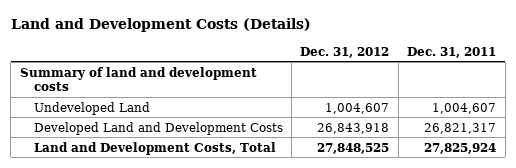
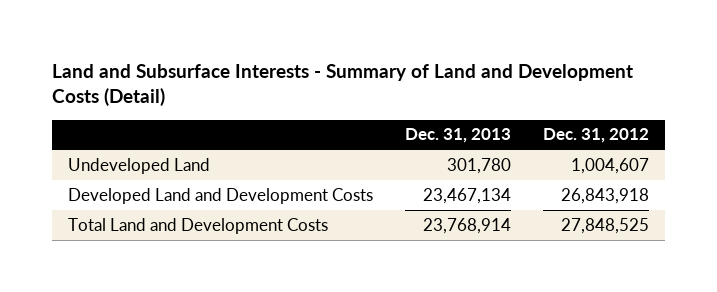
- Land and Development Costs (Details)
+ Land and Subsurface Interests - Summary of Land and Development Costs (Detail)
- | Dec. 31, 2012 | Dec. 31, 2011
+ | Dec. 31, 2013 | Dec. 31, 2012
- Summary of land and development costs
- Land and Development Costs, Total | 27,848,525 | 27,825,924
+ Total Land and Development Costs | 23,768,914 | 27,848,525

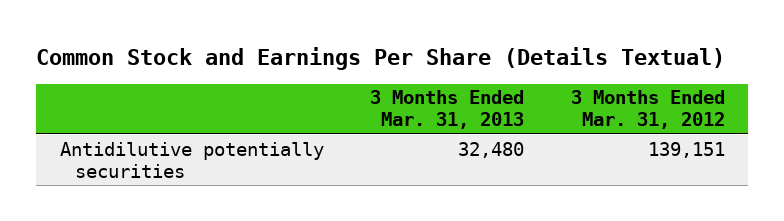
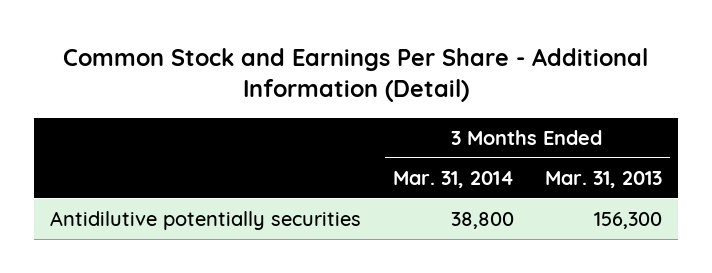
- Common Stock and Earnings Per Share (Details Textual)
+ Common Stock and Earnings Per Share - Additional Information (Detail)
- | 3 Months Ended Mar. 31, 2013 | 3 Months Ended Mar. 31, 2012
+ | 3 Months Ended Mar. 31, 2014 | 3 Months Ended Mar. 31, 2013
- Antidilutive potentially securities | 32,480 | 139,151
+ Antidilutive potentially securities | 38,800 | 156,300

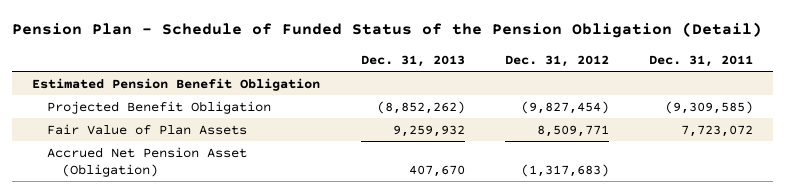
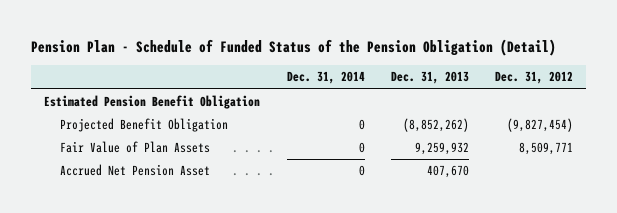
- | Dec. 31, 2013 | Dec. 31, 2012 | Dec. 31, 2011
+ | Dec. 31, 2014 | Dec. 31, 2013 | Dec. 31, 2012
- Accrued Net Pension Asset (Obligation) | 407,670 | (1,317,683) |
+ Accrued Net Pension Asset | 0 | 407,670 |

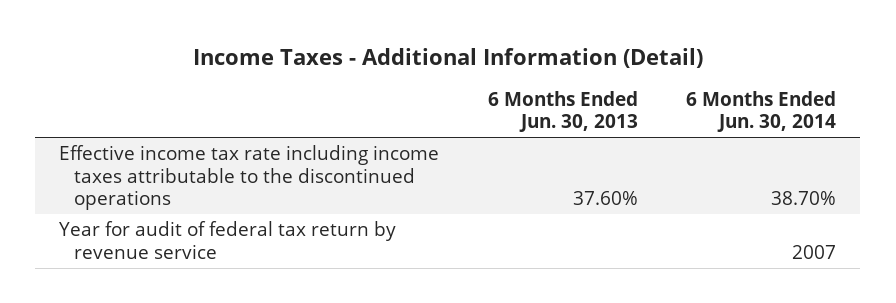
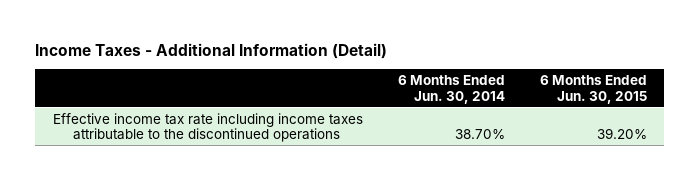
- | 6 Months Ended Jun. 30, 2013 | 6 Months Ended Jun. 30, 2014
+ | 6 Months Ended Jun. 30, 2014 | 6 Months Ended Jun. 30, 2015
- Year for audit of federal tax return by revenue service | | 2007

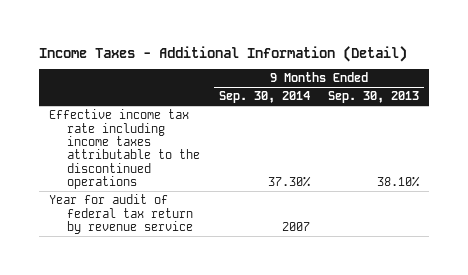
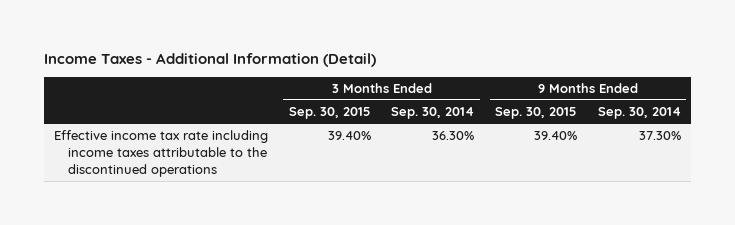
- | 9 Months Ended Sep. 30, 2014 | 9 Months Ended Sep. 30, 2013
+ | 3 Months Ended Sep. 30, 2015 | 3 Months Ended Sep. 30, 2014 | 9 Months Ended Sep. 30, 2015 | 9 Months Ended Sep. 30, 2014
- Year for audit of federal tax return by revenue service | 2007 |

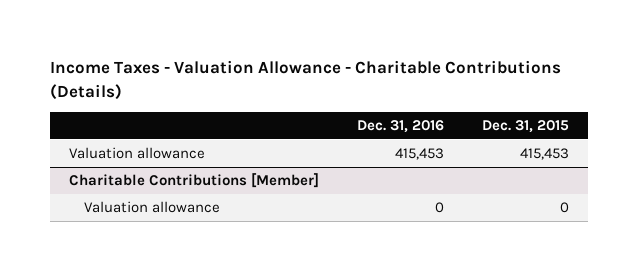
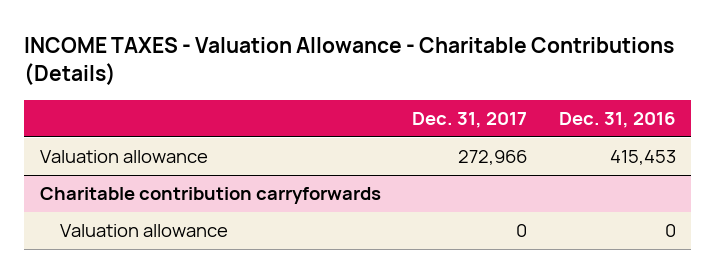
- Income Taxes - Valuation Allowance - Charitable Contributions (Details)
+ INCOME TAXES - Valuation Allowance - Charitable Contributions (Details)
- | Dec. 31, 2016 | Dec. 31, 2015
+ | Dec. 31, 2017 | Dec. 31, 2016
- Charitable Contributions [Member]
+ Charitable contribution carryforwards

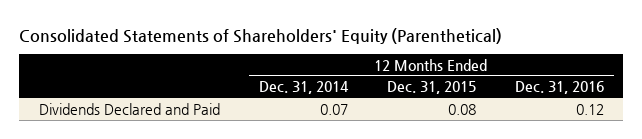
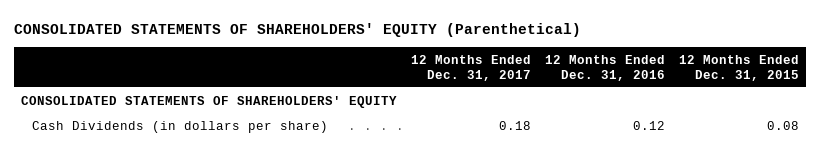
- Consolidated Statements of Shareholders' Equity (Parenthetical)
+ CONSOLIDATED STATEMENTS OF SHAREHOLDERS' EQUITY (Parenthetical)
- | 12 Months Ended Dec. 31, 2014 | 12 Months Ended Dec. 31, 2015 | 12 Months Ended Dec. 31, 2016
+ | 12 Months Ended Dec. 31, 2017 | 12 Months Ended Dec. 31, 2016 | 12 Months Ended Dec. 31, 2015
- Dividends Declared and Paid | 0.07 | 0.08 | 0.12
+ CONSOLIDATED STATEMENTS OF SHAREHOLDERS' EQUITY
+ Cash Dividends (in dollars per share) | 0.18 | 0.12 | 0.08

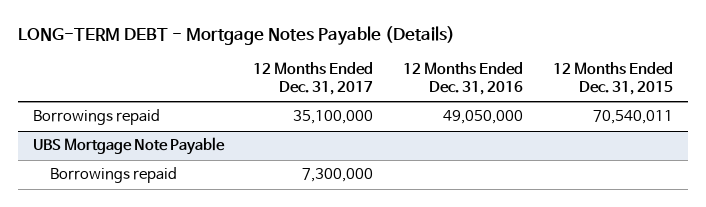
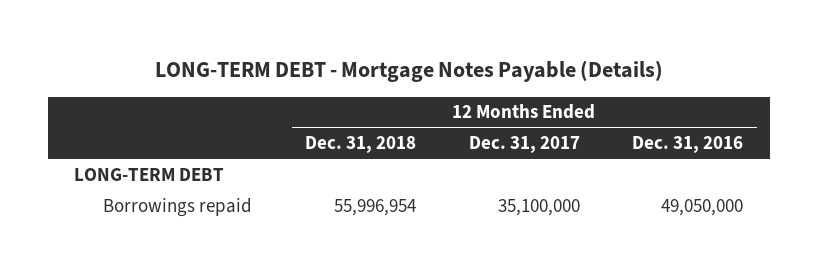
- | 12 Months Ended Dec. 31, 2017 | 12 Months Ended Dec. 31, 2016 | 12 Months Ended Dec. 31, 2015
+ | 12 Months Ended Dec. 31, 2018 | 12 Months Ended Dec. 31, 2017 | 12 Months Ended Dec. 31, 2016
+ LONG-TERM DEBT
- UBS Mortgage Note Payable
- Borrowings repaid | 7,300,000 | |

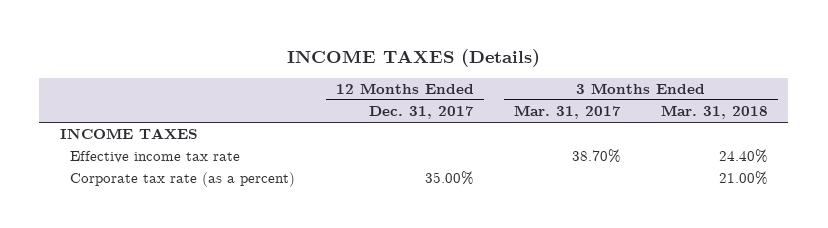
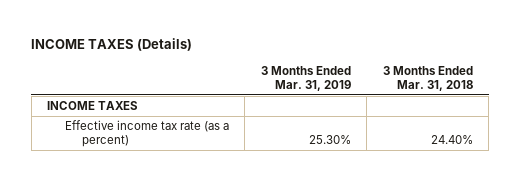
- | 12 Months Ended Dec. 31, 2017 | 3 Months Ended Mar. 31, 2017 | 3 Months Ended Mar. 31, 2018
+ | 3 Months Ended Mar. 31, 2019 | 3 Months Ended Mar. 31, 2018
- Effective income tax rate | | 38.70% | 24.40%
- Corporate tax rate (as a percent) | 35.00% | | 21.00%
+ Effective income tax rate (as a percent) | 25.30% | 24.40%

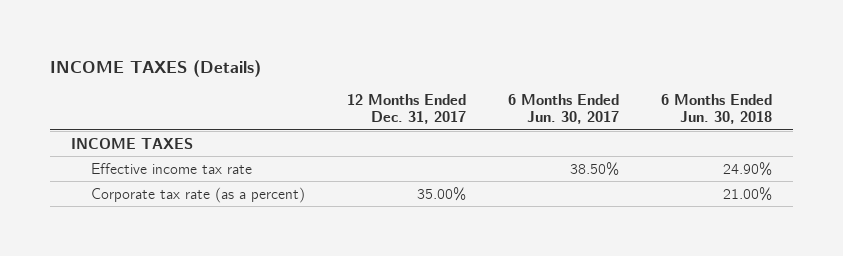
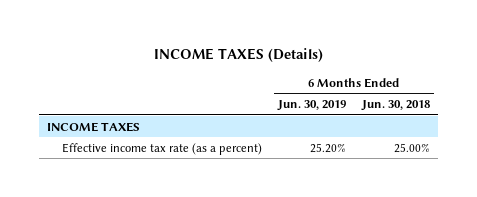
- | 12 Months Ended Dec. 31, 2017 | 6 Months Ended Jun. 30, 2017 | 6 Months Ended Jun. 30, 2018
+ | 6 Months Ended Jun. 30, 2019 | 6 Months Ended Jun. 30, 2018
- Effective income tax rate | | 38.50% | 24.90%
- Corporate tax rate (as a percent) | 35.00% | | 21.00%
+ Effective income tax rate (as a percent) | 25.20% | 25.00%

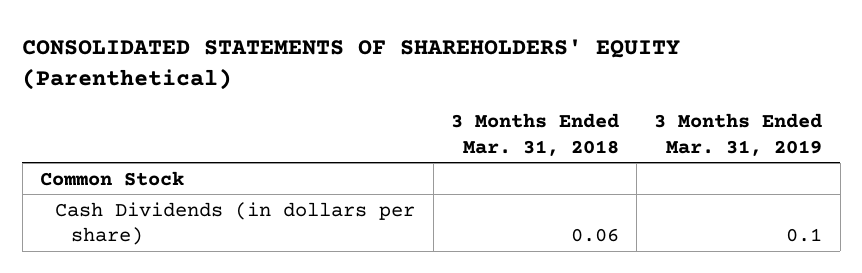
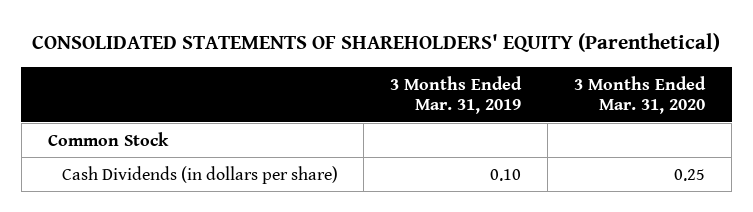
- | 3 Months Ended Mar. 31, 2018 | 3 Months Ended Mar. 31, 2019
+ | 3 Months Ended Mar. 31, 2019 | 3 Months Ended Mar. 31, 2020
- Cash Dividends (in dollars per share) | 0.06 | 0.1
+ Cash Dividends (in dollars per share) | 0.10 | 0.25

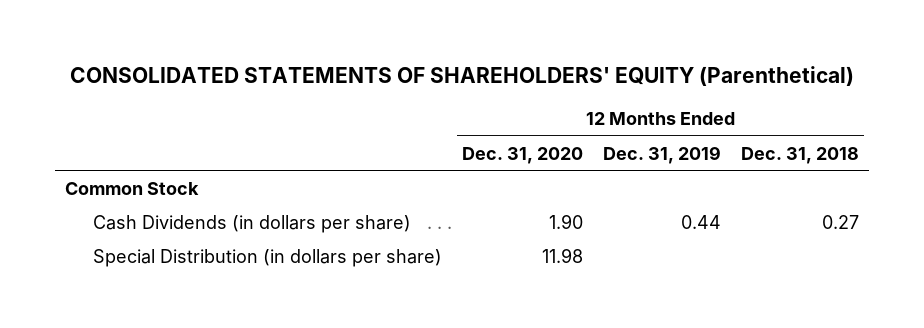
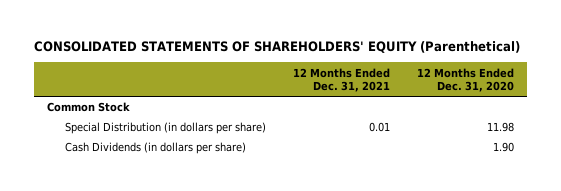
- | 12 Months Ended Dec. 31, 2020 | 12 Months Ended Dec. 31, 2019 | 12 Months Ended Dec. 31, 2018
+ | 12 Months Ended Dec. 31, 2021 | 12 Months Ended Dec. 31, 2020
moved down: Cash Dividends (in dollars per share) | | 1.90

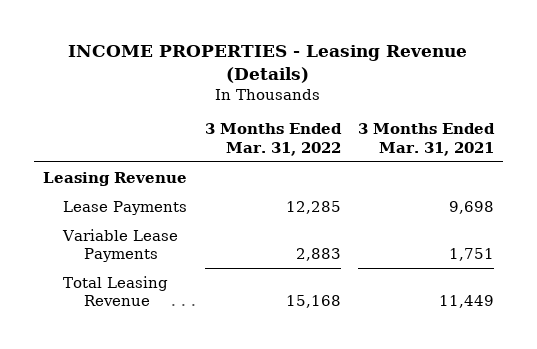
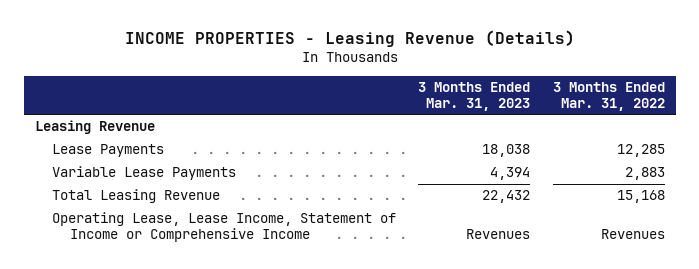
- | 3 Months Ended Mar. 31, 2022 | 3 Months Ended Mar. 31, 2021
+ | 3 Months Ended Mar. 31, 2023 | 3 Months Ended Mar. 31, 2022
+ Operating Lease, Lease Income, Statement of Income or Comprehensive Income | Revenues | Revenues

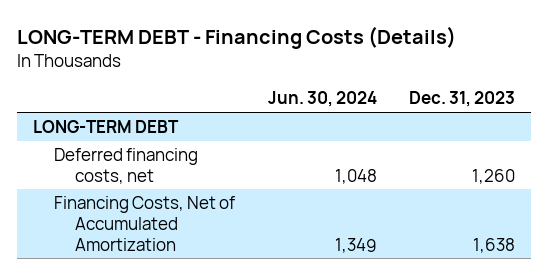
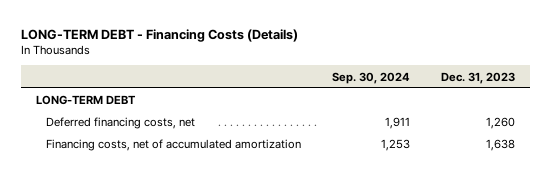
- | Jun. 30, 2024 | Dec. 31, 2023
+ | Sep. 30, 2024 | Dec. 31, 2023
- Financing Costs, Net of Accumulated Amortization | 1,349 | 1,638
+ Financing costs, net of accumulated amortization | 1,253 | 1,638

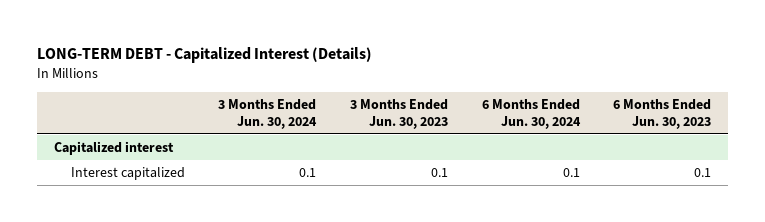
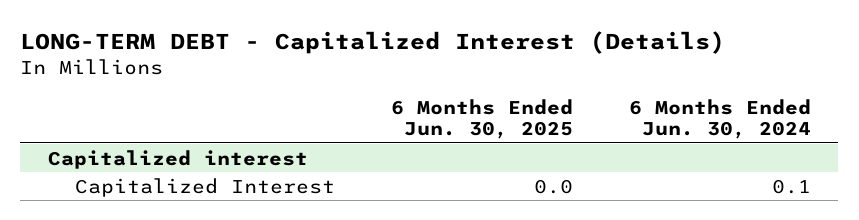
- | 3 Months Ended Jun. 30, 2024 | 3 Months Ended Jun. 30, 2023 | 6 Months Ended Jun. 30, 2024 | 6 Months Ended Jun. 30, 2023
+ | 6 Months Ended Jun. 30, 2025 | 6 Months Ended Jun. 30, 2024
- Interest capitalized | 0.1 | 0.1 | 0.1 | 0.1
+ Capitalized Interest | 0.0 | 0.1

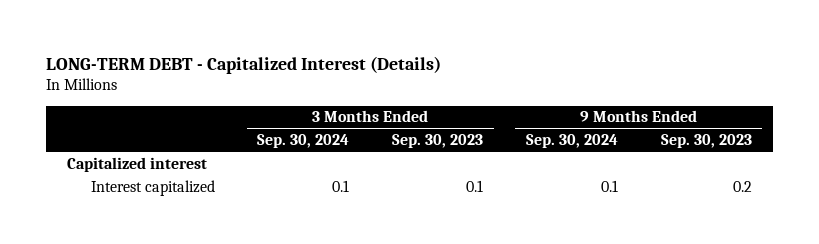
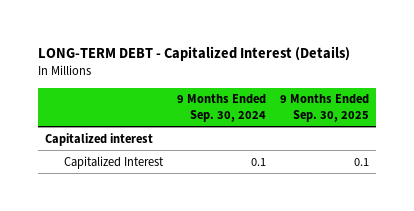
- | 3 Months Ended Sep. 30, 2024 | 3 Months Ended Sep. 30, 2023 | 9 Months Ended Sep. 30, 2024 | 9 Months Ended Sep. 30, 2023
+ | 9 Months Ended Sep. 30, 2024 | 9 Months Ended Sep. 30, 2025
- Interest capitalized | 0.1 | 0.1 | 0.1 | 0.2
+ Capitalized Interest | 0.1 | 0.1

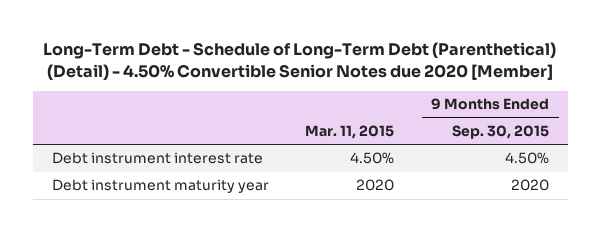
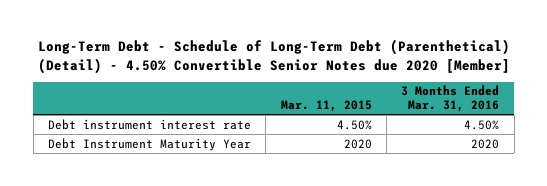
- | Mar. 11, 2015 | 9 Months Ended Sep. 30, 2015
+ | Mar. 11, 2015 | 3 Months Ended Mar. 31, 2016
- Debt instrument maturity year | 2020 | 2020
+ Debt Instrument Maturity Year | 2020 | 2020

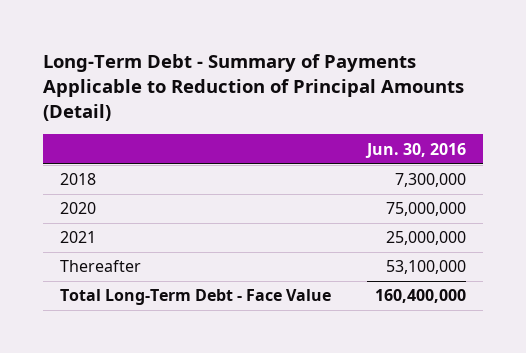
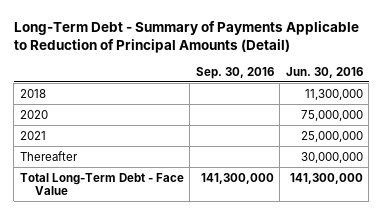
- | Jun. 30, 2016
+ | Sep. 30, 2016 | Jun. 30, 2016
- 2018 | 7,300,000
+ 2018 | | 11,300,000
- Thereafter | 53,100,000
- Total Long-Term Debt - Face Value | 160,400,000
+ Thereafter | | 30,000,000
+ Total Long-Term Debt - Face Value | 141,300,000 | 141,300,000

